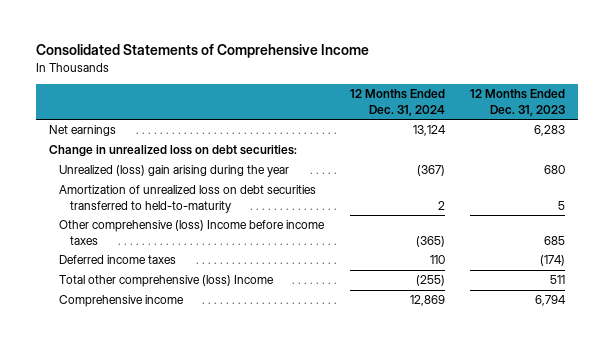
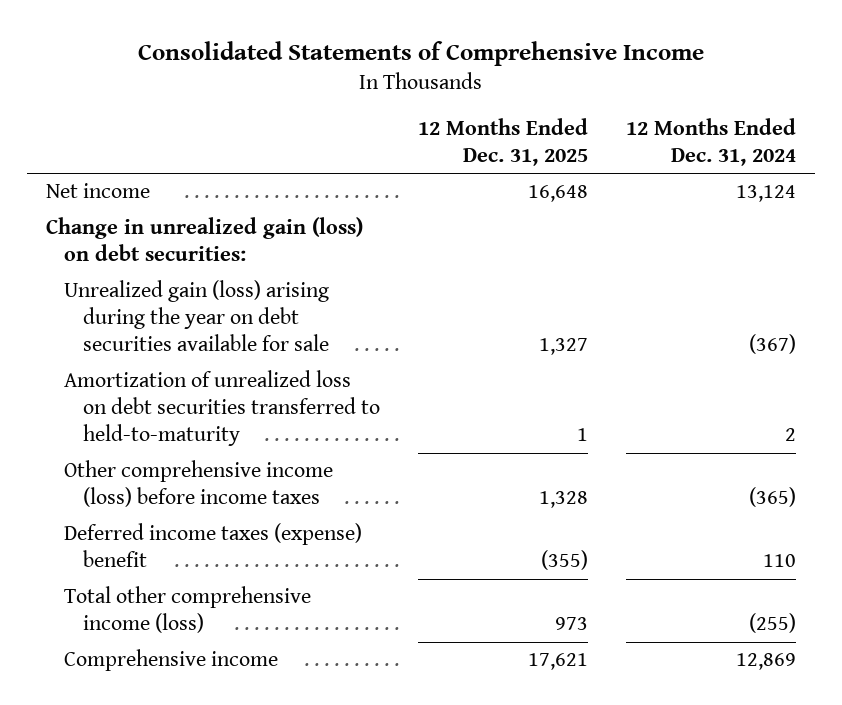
- | 12 Months Ended Dec. 31, 2024 | 12 Months Ended Dec. 31, 2023
+ | 12 Months Ended Dec. 31, 2025 | 12 Months Ended Dec. 31, 2024
- Net earnings | 13,124 | 6,283
- Change in unrealized loss on debt securities:
- Unrealized (loss) gain arising during the year | (367) | 680
+ Net income | 16,648 | 13,124
+ Change in unrealized gain (loss) on debt securities:
+ Unrealized gain (loss) arising during the year on debt securities available for sale | 1,327 | (367)
- Other comprehensive (loss) Income before income taxes | (365) | 685
- Deferred income taxes | 110 | (174)
- Total other comprehensive (loss) Income | (255) | 511
+ Other comprehensive income (loss) before income taxes | 1,328 | (365)
+ Deferred income taxes (expense) benefit | (355) | 110
+ Total other comprehensive income (loss) | 973 | (255)

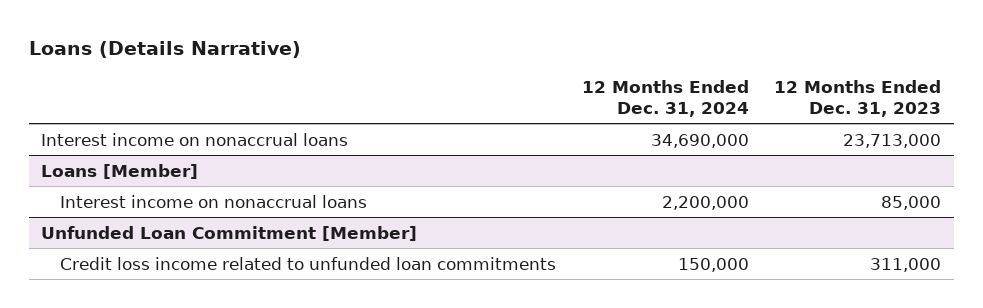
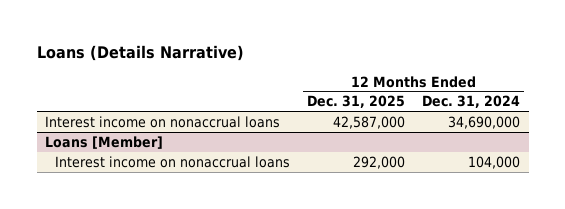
- | 12 Months Ended Dec. 31, 2024 | 12 Months Ended Dec. 31, 2023
+ | 12 Months Ended Dec. 31, 2025 | 12 Months Ended Dec. 31, 2024
@ Loans [Member]
- Interest income on nonaccrual loans | 2,200,000 | 85,000
- Unfunded Loan Commitment [Member]
- Credit loss income related to unfunded loan commitments | 150,000 | 311,000
@ Loans [Member]
+ Interest income on nonaccrual loans | 292,000 | 104,000

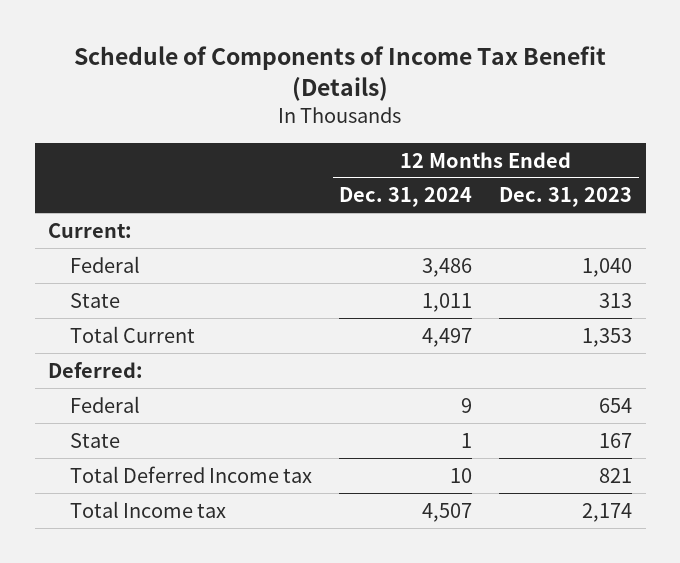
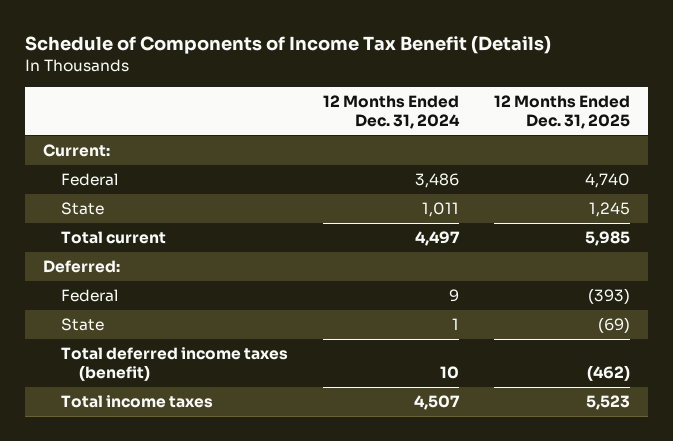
- | 12 Months Ended Dec. 31, 2024 | 12 Months Ended Dec. 31, 2023
+ | 12 Months Ended Dec. 31, 2024 | 12 Months Ended Dec. 31, 2025
- Total Current | 4,497 | 1,353
+ Total current | 4,497 | 5,985
- Total Deferred Income tax | 10 | 821
- Total Income tax | 4,507 | 2,174
+ Total deferred income taxes (benefit) | 10 | (462)
+ Total income taxes | 4,507 | 5,523

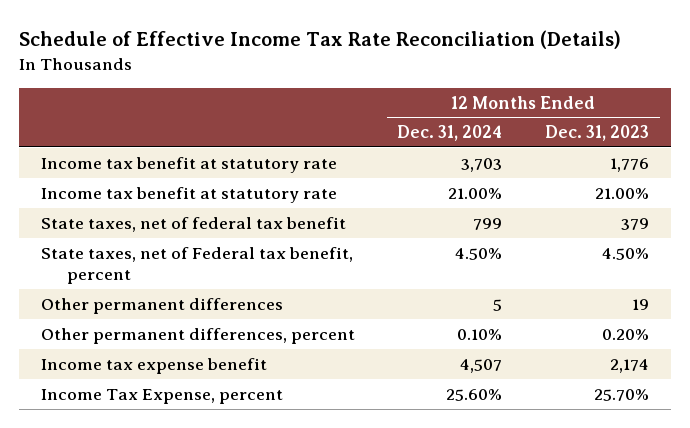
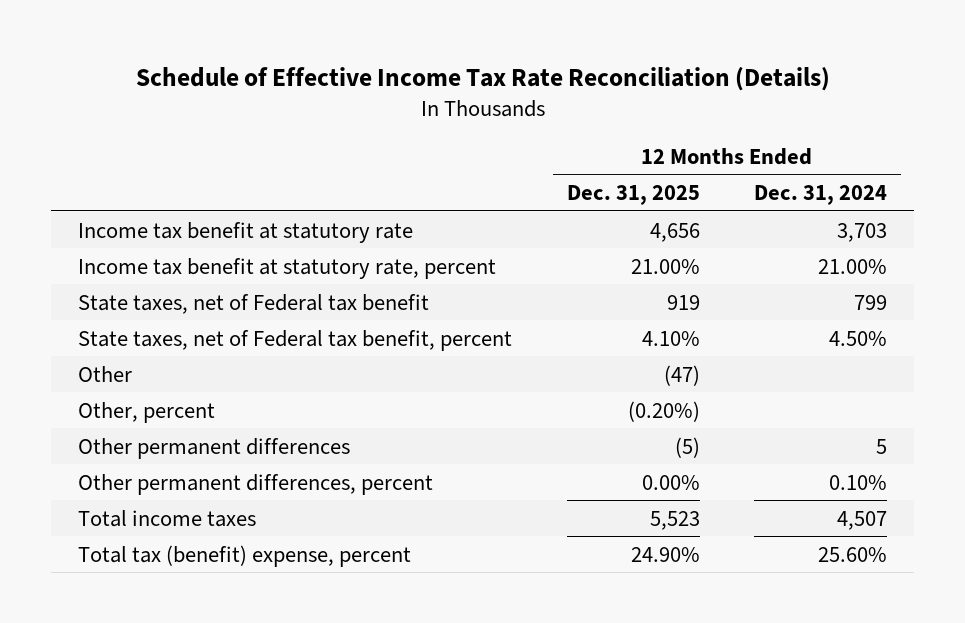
- | 12 Months Ended Dec. 31, 2024 | 12 Months Ended Dec. 31, 2023
+ | 12 Months Ended Dec. 31, 2025 | 12 Months Ended Dec. 31, 2024
- Income tax benefit at statutory rate | 21.00% | 21.00%
- State taxes, net of federal tax benefit | 799 | 379
+ Income tax benefit at statutory rate, percent | 21.00% | 21.00%
+ State taxes, net of Federal tax benefit | 919 | 799
+ Other | (47) |
+ Other, percent | (0.20%) |
- Income tax expense benefit | 4,507 | 2,174
- Income Tax Expense, percent | 25.60% | 25.70%
+ Total income taxes | 5,523 | 4,507
+ Total tax (benefit) expense, percent | 24.90% | 25.60%

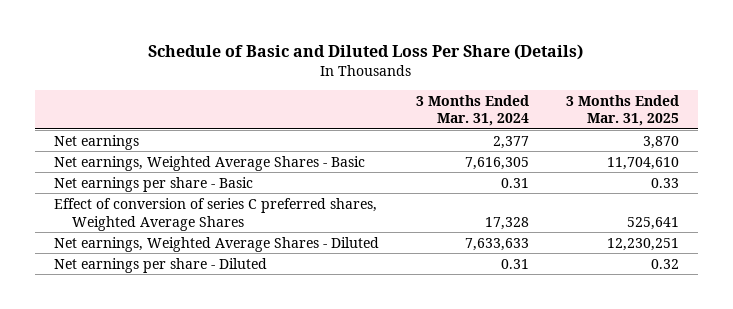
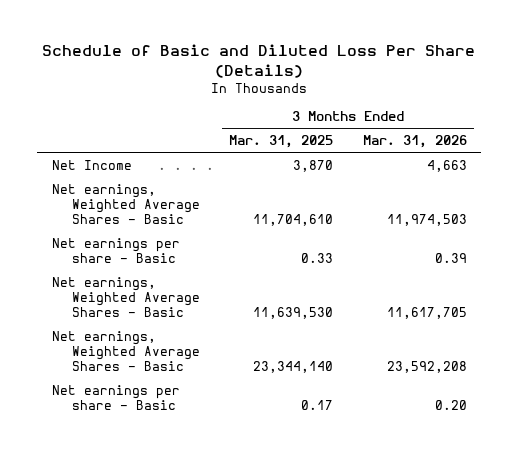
- | 3 Months Ended Mar. 31, 2024 | 3 Months Ended Mar. 31, 2025
+ | 3 Months Ended Mar. 31, 2025 | 3 Months Ended Mar. 31, 2026
- Net earnings | 2,377 | 3,870
+ Net Income | 3,870 | 4,663
- Effect of conversion of series C preferred shares, Weighted Average Shares | 17,328 | 525,641
- Net earnings, Weighted Average Shares - Diluted | 7,633,633 | 12,230,251
- Net earnings per share - Diluted | 0.31 | 0.32
+ Net earnings, Weighted Average Shares - Basic | 11,639,530 | 11,617,705
+ Net earnings, Weighted Average Shares - Basic | 23,344,140 | 23,592,208
+ Net earnings per share - Basic | 0.17 | 0.20

